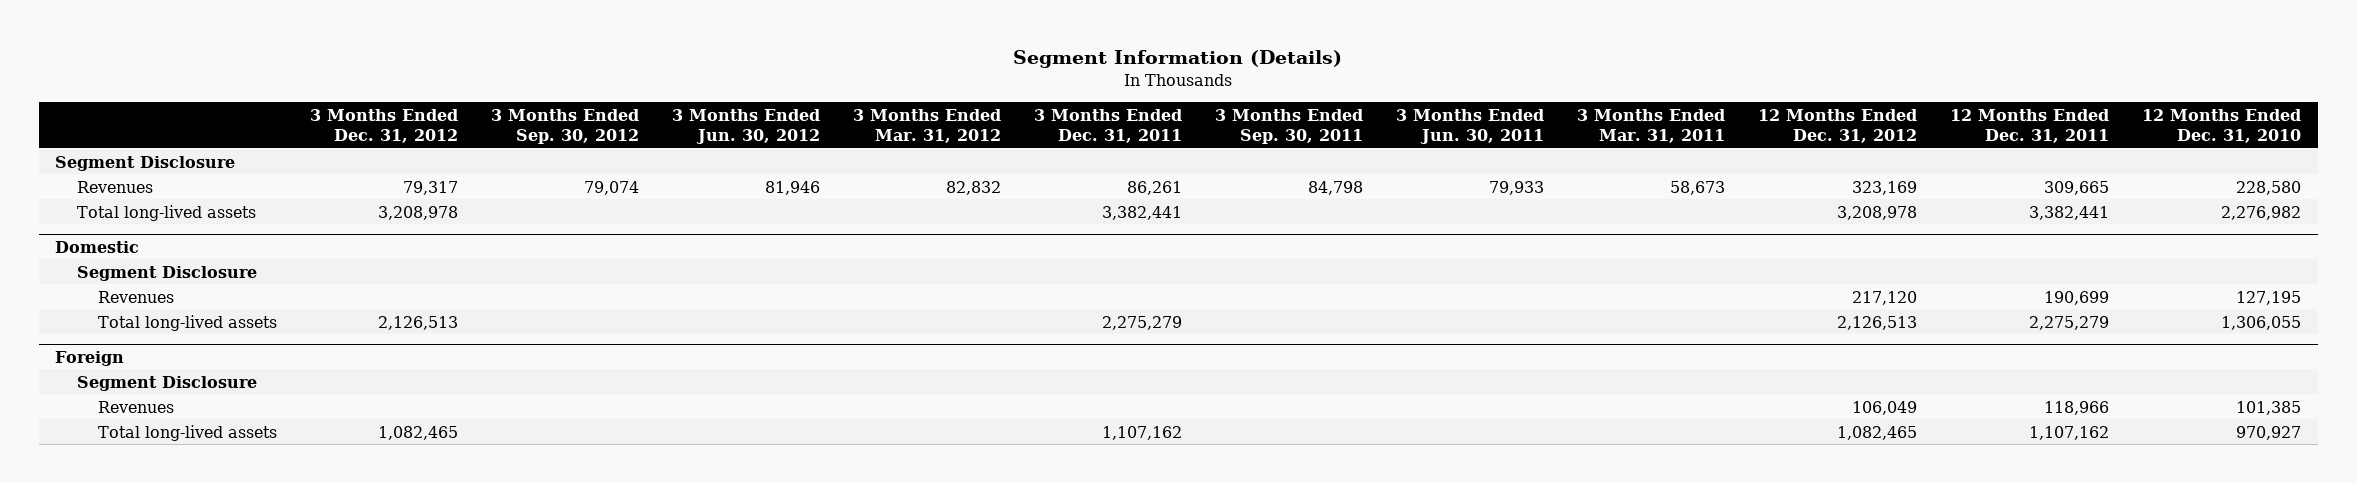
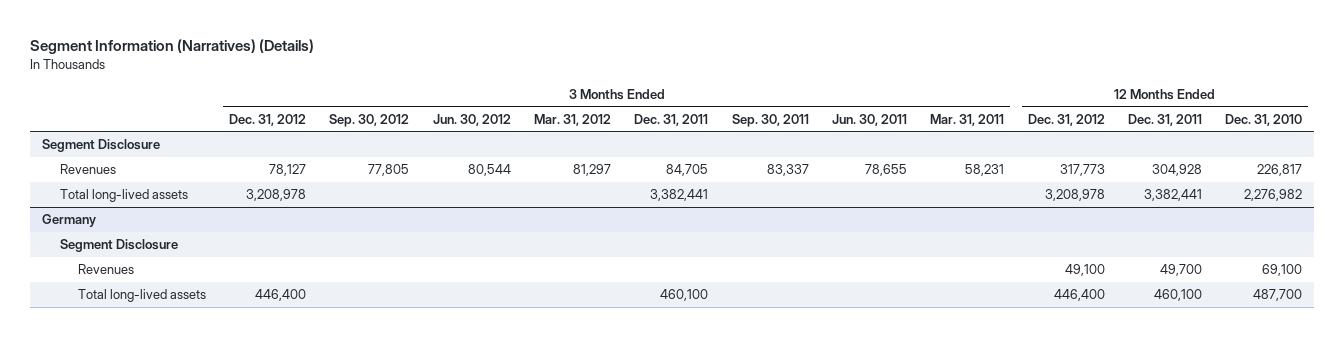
- Segment Information (Details)
+ Segment Information (Narratives) (Details)
- Revenues | 79,317 | 79,074 | 81,946 | 82,832 | 86,261 | 84,798 | 79,933 | 58,673 | 323,169 | 309,665 | 228,580
+ Revenues | 78,127 | 77,805 | 80,544 | 81,297 | 84,705 | 83,337 | 78,655 | 58,231 | 317,773 | 304,928 | 226,817
- Domestic
- Segment Disclosure
- Revenues | | | | | | | | | 217,120 | 190,699 | 127,195
- Total long-lived assets | 2,126,513 | | | | 2,275,279 | | | | 2,126,513 | 2,275,279 | 1,306,055
- Foreign
+ Germany
- Revenues | | | | | | | | | 106,049 | 118,966 | 101,385
- Total long-lived assets | 1,082,465 | | | | 1,107,162 | | | | 1,082,465 | 1,107,162 | 970,927
+ Revenues | | | | | | | | | 49,100 | 49,700 | 69,100
+ Total long-lived assets | 446,400 | | | | 460,100 | | | | 446,400 | 460,100 | 487,700

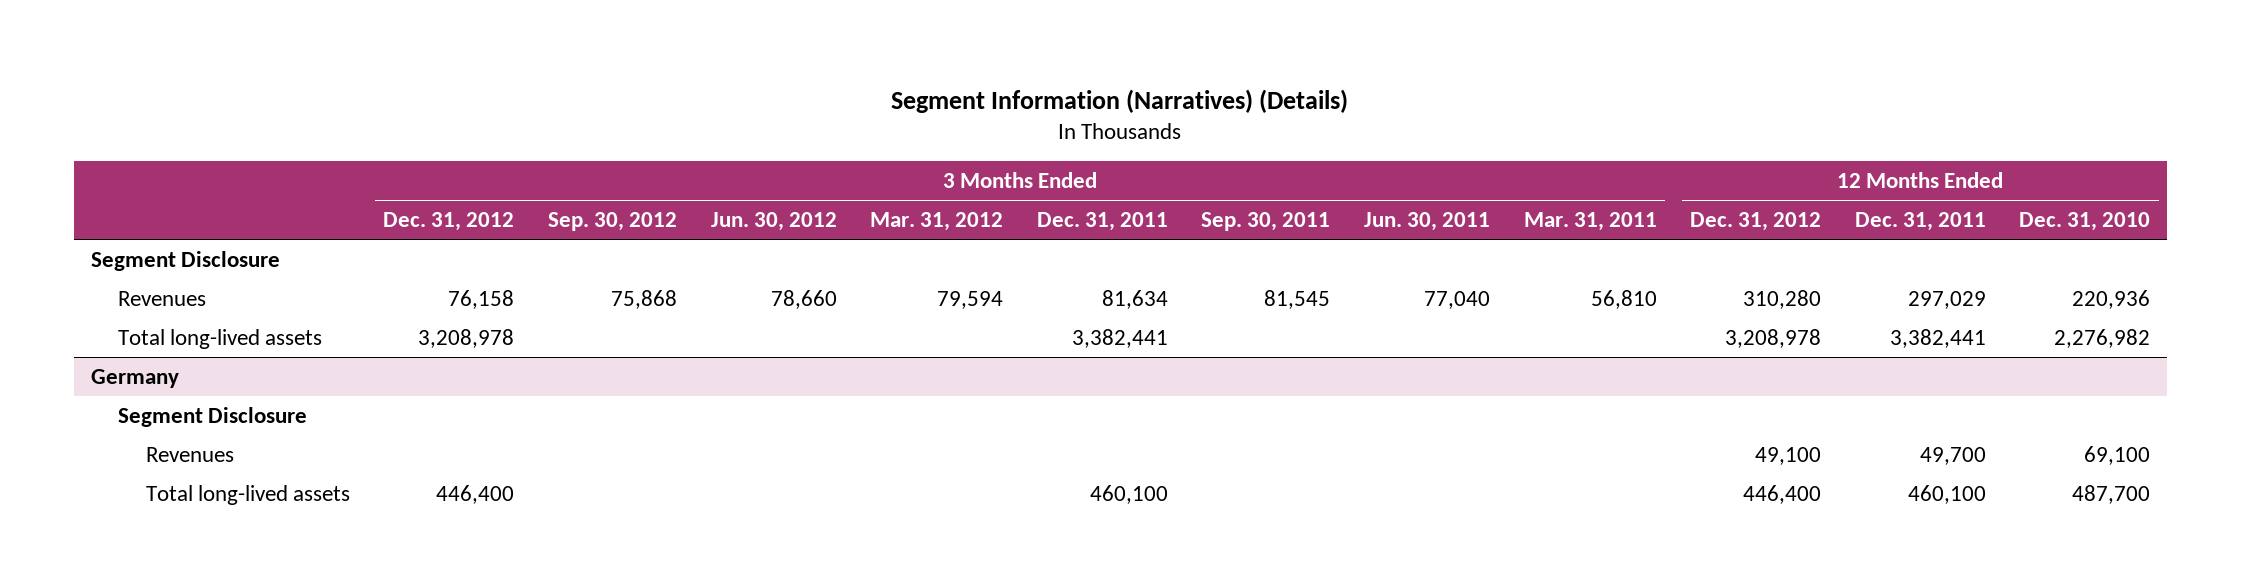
- Revenues | 78,127 | 77,805 | 80,544 | 81,297 | 84,705 | 83,337 | 78,655 | 58,231 | 317,773 | 304,928 | 226,817
+ Revenues | 76,158 | 75,868 | 78,660 | 79,594 | 81,634 | 81,545 | 77,040 | 56,810 | 310,280 | 297,029 | 220,936

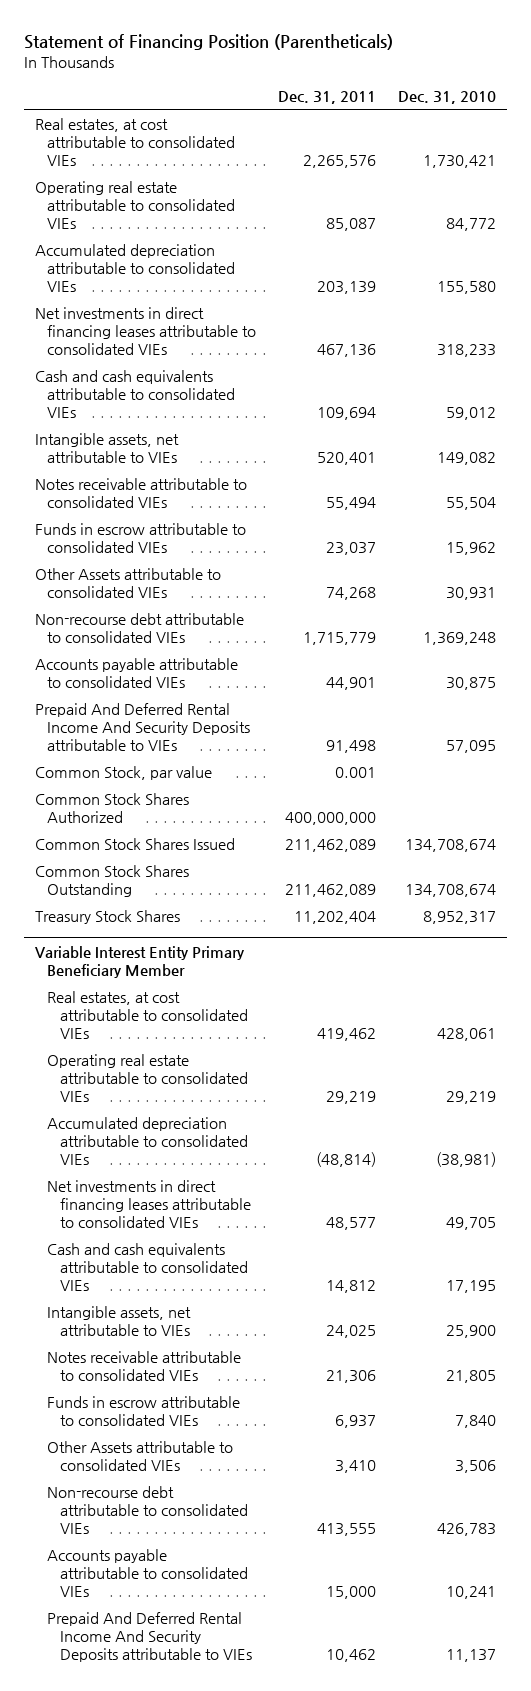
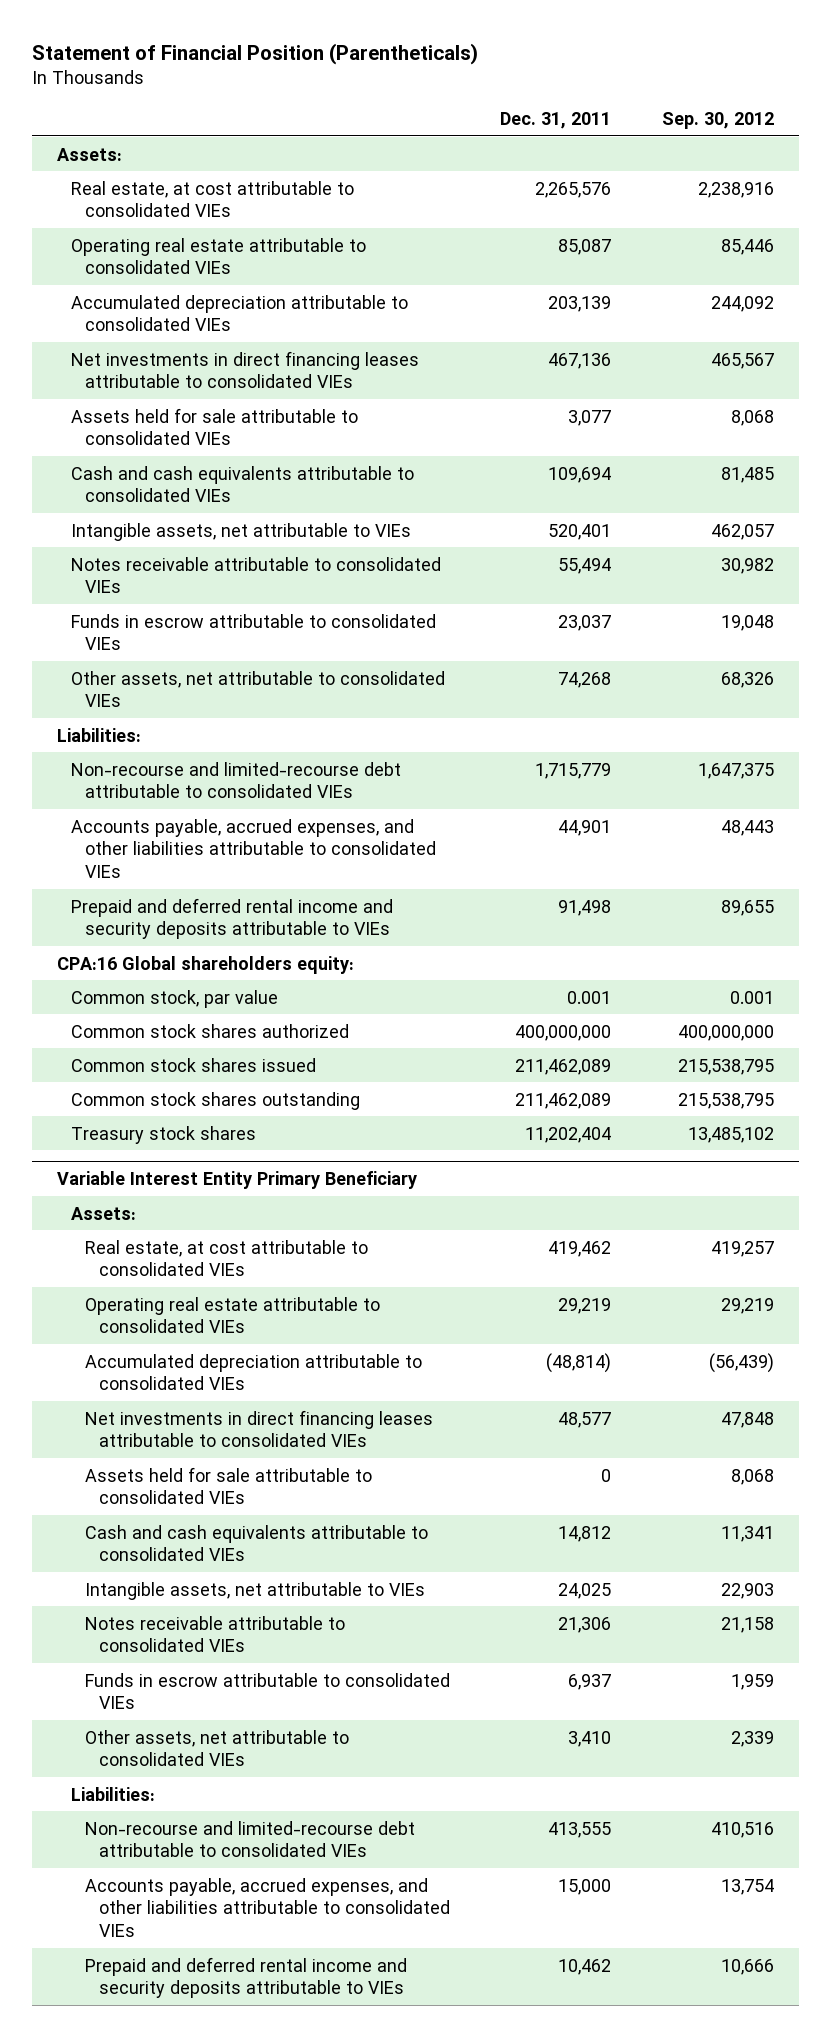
- Statement of Financing Position (Parentheticals)
+ Statement of Financial Position (Parentheticals)
- | Dec. 31, 2011 | Dec. 31, 2010
+ | Dec. 31, 2011 | Sep. 30, 2012
- Real estates, at cost attributable to consolidated VIEs | 2,265,576 | 1,730,421
+ Assets:
+ Real estate, at cost attributable to consolidated VIEs | 2,265,576 | 2,238,916
+ Assets held for sale attributable to consolidated VIEs | 3,077 | 8,068
- Other Assets attributable to consolidated VIEs | 74,268 | 30,931
- Non-recourse debt attributable to consolidated VIEs | 1,715,779 | 1,369,248
- Accounts payable attributable to consolidated VIEs | 44,901 | 30,875
- Prepaid And Deferred Rental Income And Security Deposits attributable to VIEs | 91,498 | 57,095
- Common Stock, par value | 0.001 |
- Common Stock Shares Authorized | 400,000,000 |
- Common Stock Shares Issued | 211,462,089 | 134,708,674
- Common Stock Shares Outstanding | 211,462,089 | 134,708,674
- Treasury Stock Shares | 11,202,404 | 8,952,317
- Variable Interest Entity Primary Beneficiary Member
- Real estates, at cost attributable to consolidated VIEs | 419,462 | 428,061
+ Other assets, net attributable to consolidated VIEs | 74,268 | 68,326
+ Liabilities:
+ Non-recourse and limited-recourse debt attributable to consolidated VIEs | 1,715,779 | 1,647,375
+ Accounts payable, accrued expenses, and other liabilities attributable to consolidated VIEs | 44,901 | 48,443
+ Prepaid and deferred rental income and security deposits attributable to VIEs | 91,498 | 89,655
+ CPA:16 Global shareholders equity:
+ Common stock, par value | 0.001 | 0.001
+ Common stock shares authorized | 400,000,000 | 400,000,000
+ Common stock shares issued | 211,462,089 | 215,538,795
+ Common stock shares outstanding | 211,462,089 | 215,538,795
+ Treasury stock shares | 11,202,404 | 13,485,102
+ Variable Interest Entity Primary Beneficiary
+ Assets:
+ Real estate, at cost attributable to consolidated VIEs | 419,462 | 419,257
+ Assets held for sale attributable to consolidated VIEs | 0 | 8,068
- Other Assets attributable to consolidated VIEs | 3,410 | 3,506
- Non-recourse debt attributable to consolidated VIEs | 413,555 | 426,783
- Accounts payable attributable to consolidated VIEs | 15,000 | 10,241
- Prepaid And Deferred Rental Income And Security Deposits attributable to VIEs | 10,462 | 11,137
+ Other assets, net attributable to consolidated VIEs | 3,410 | 2,339
+ Liabilities:
+ Non-recourse and limited-recourse debt attributable to consolidated VIEs | 413,555 | 410,516
+ Accounts payable, accrued expenses, and other liabilities attributable to consolidated VIEs | 15,000 | 13,754
+ Prepaid and deferred rental income and security deposits attributable to VIEs | 10,462 | 10,666

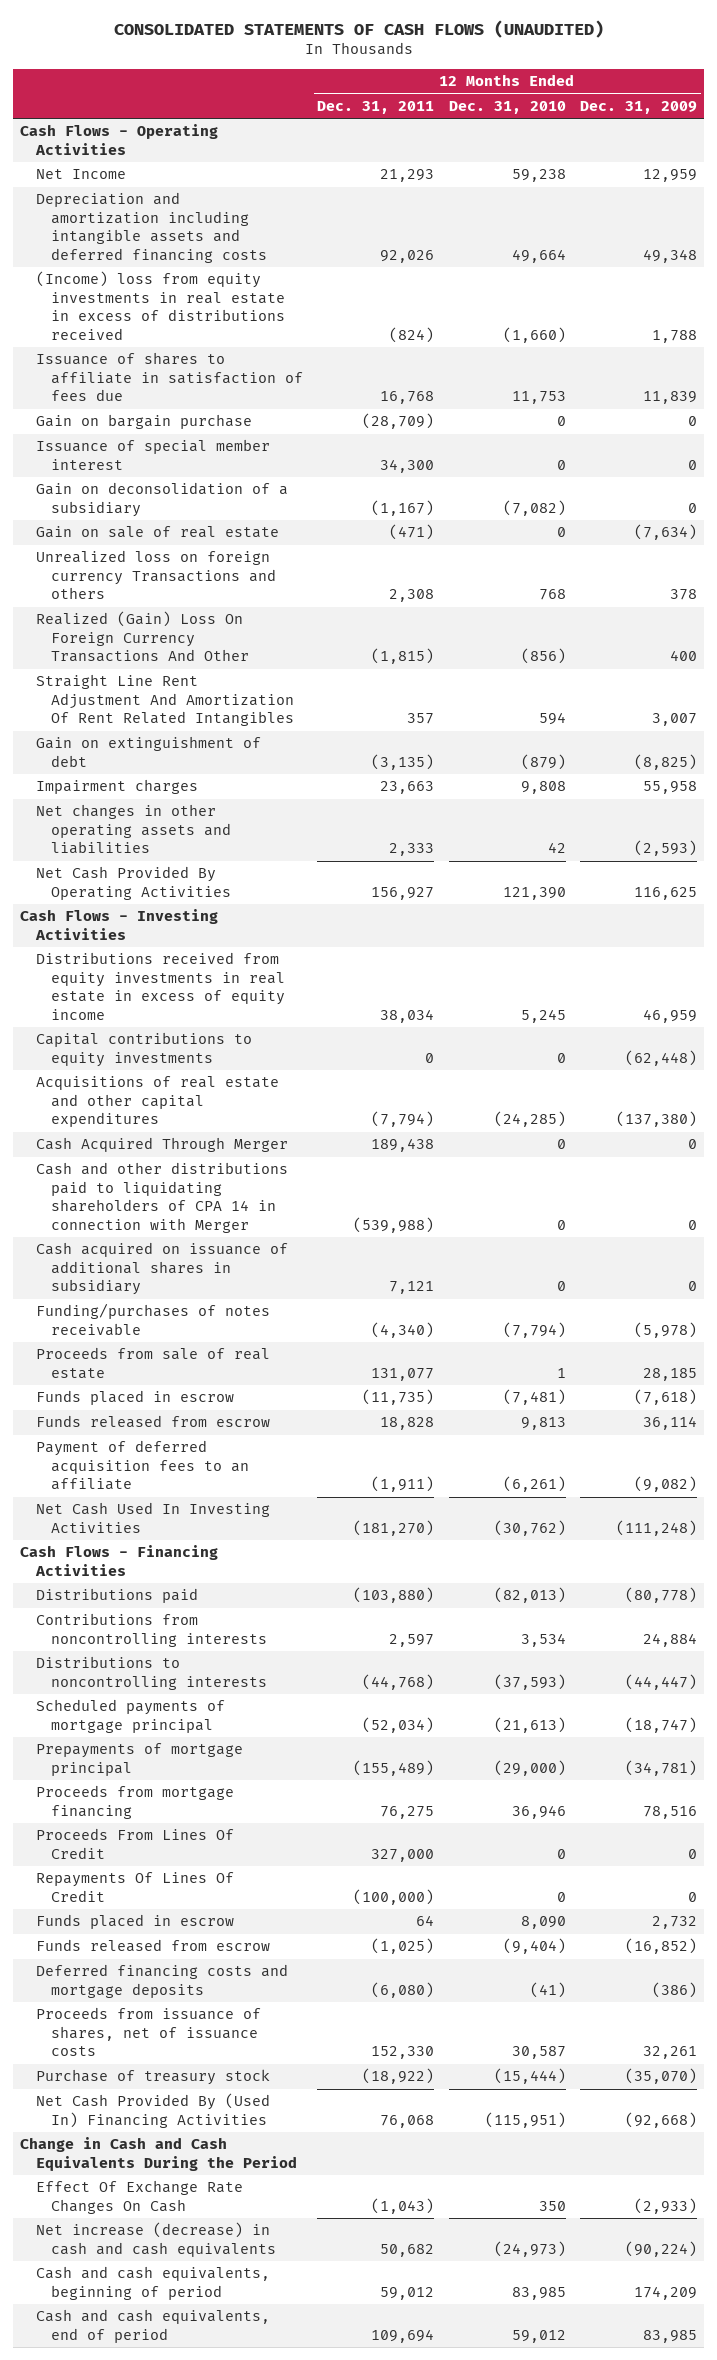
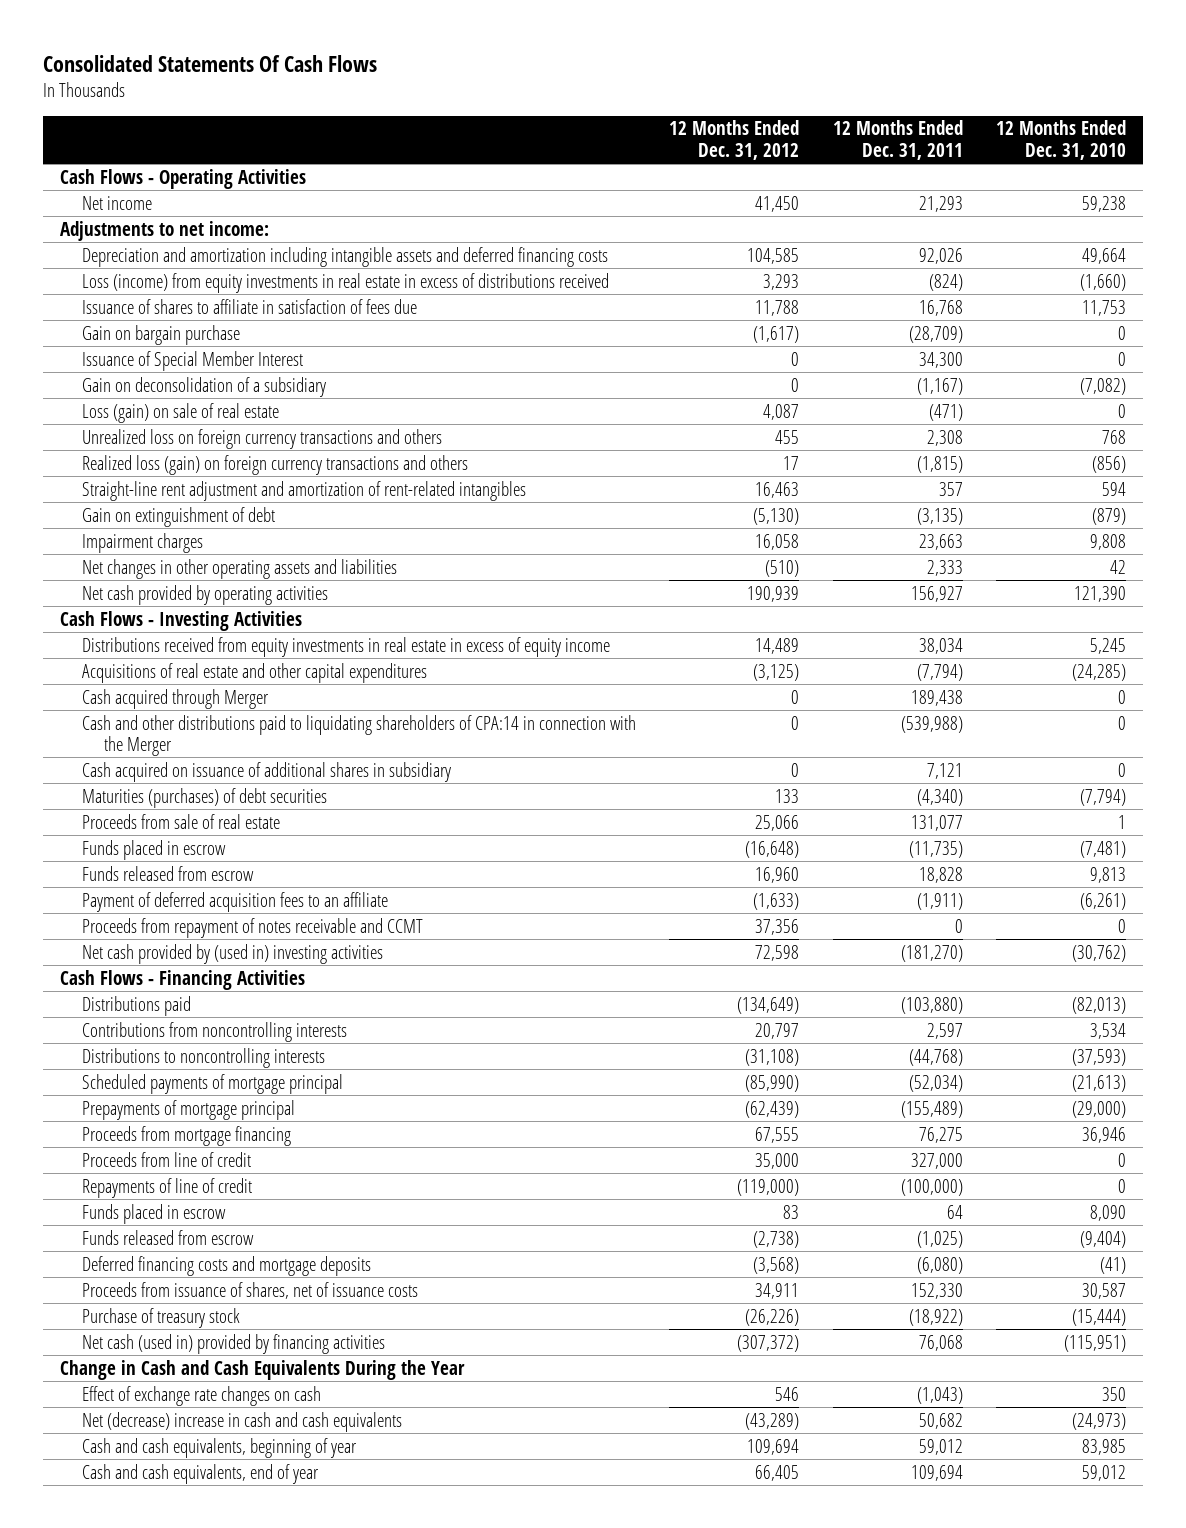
- CONSOLIDATED STATEMENTS OF CASH FLOWS (UNAUDITED)
+ Consolidated Statements Of Cash Flows
- | 12 Months Ended Dec. 31, 2011 | 12 Months Ended Dec. 31, 2010 | 12 Months Ended Dec. 31, 2009
+ | 12 Months Ended Dec. 31, 2012 | 12 Months Ended Dec. 31, 2011 | 12 Months Ended Dec. 31, 2010
- Net Income | 21,293 | 59,238 | 12,959
+ Net income | 41,450 | 21,293 | 59,238
+ Adjustments to net income:
- (Income) loss from equity investments in real estate in excess of distributions received | (824) | (1,660) | 1,788
+ Loss (income) from equity investments in real estate in excess of distributions received | 3,293 | (824) | (1,660)
- Issuance of special member interest | 34,300 | 0 | 0
+ Issuance of Special Member Interest | 0 | 34,300 | 0
- Gain on sale of real estate | (471) | 0 | (7,634)
- Unrealized loss on foreign currency Transactions and others | 2,308 | 768 | 378
- Realized (Gain) Loss On Foreign Currency Transactions And Other | (1,815) | (856) | 400
- Straight Line Rent Adjustment And Amortization Of Rent Related Intangibles | 357 | 594 | 3,007
+ Loss (gain) on sale of real estate | 4,087 | (471) | 0
+ Unrealized loss on foreign currency transactions and others | 455 | 2,308 | 768
+ Realized loss (gain) on foreign currency transactions and others | 17 | (1,815) | (856)
+ Straight-line rent adjustment and amortization of rent-related intangibles | 16,463 | 357 | 594
- Net Cash Provided By Operating Activities | 156,927 | 121,390 | 116,625
+ Net cash provided by operating activities | 190,939 | 156,927 | 121,390
- Capital contributions to equity investments | 0 | 0 | (62,448)
- Cash Acquired Through Merger | 189,438 | 0 | 0
- Cash and other distributions paid to liquidating shareholders of CPA 14 in connection with Merger | (539,988) | 0 | 0
+ Cash acquired through Merger | 0 | 189,438 | 0
+ Cash and other distributions paid to liquidating shareholders of CPA:14 in connection with the Merger | 0 | (539,988) | 0
- Funding/purchases of notes receivable | (4,340) | (7,794) | (5,978)
+ Maturities (purchases) of debt securities | 133 | (4,340) | (7,794)
- Net Cash Used In Investing Activities | (181,270) | (30,762) | (111,248)
+ Proceeds from repayment of notes receivable and CCMT | 37,356 | 0 | 0
+ Net cash provided by (used in) investing activities | 72,598 | (181,270) | (30,762)
- Proceeds From Lines Of Credit | 327,000 | 0 | 0
- Repayments Of Lines Of Credit | (100,000) | 0 | 0
+ Proceeds from line of credit | 35,000 | 327,000 | 0
+ Repayments of line of credit | (119,000) | (100,000) | 0
- Net Cash Provided By (Used In) Financing Activities | 76,068 | (115,951) | (92,668)
- Change in Cash and Cash Equivalents During the Period
- Effect Of Exchange Rate Changes On Cash | (1,043) | 350 | (2,933)
- Net increase (decrease) in cash and cash equivalents | 50,682 | (24,973) | (90,224)
- Cash and cash equivalents, beginning of period | 59,012 | 83,985 | 174,209
- Cash and cash equivalents, end of period | 109,694 | 59,012 | 83,985
+ Net cash (used in) provided by financing activities | (307,372) | 76,068 | (115,951)
+ Change in Cash and Cash Equivalents During the Year
+ Effect of exchange rate changes on cash | 546 | (1,043) | 350
+ Net (decrease) increase in cash and cash equivalents | (43,289) | 50,682 | (24,973)
+ Cash and cash equivalents, beginning of year | 109,694 | 59,012 | 83,985
+ Cash and cash equivalents, end of year | 66,405 | 109,694 | 59,012

